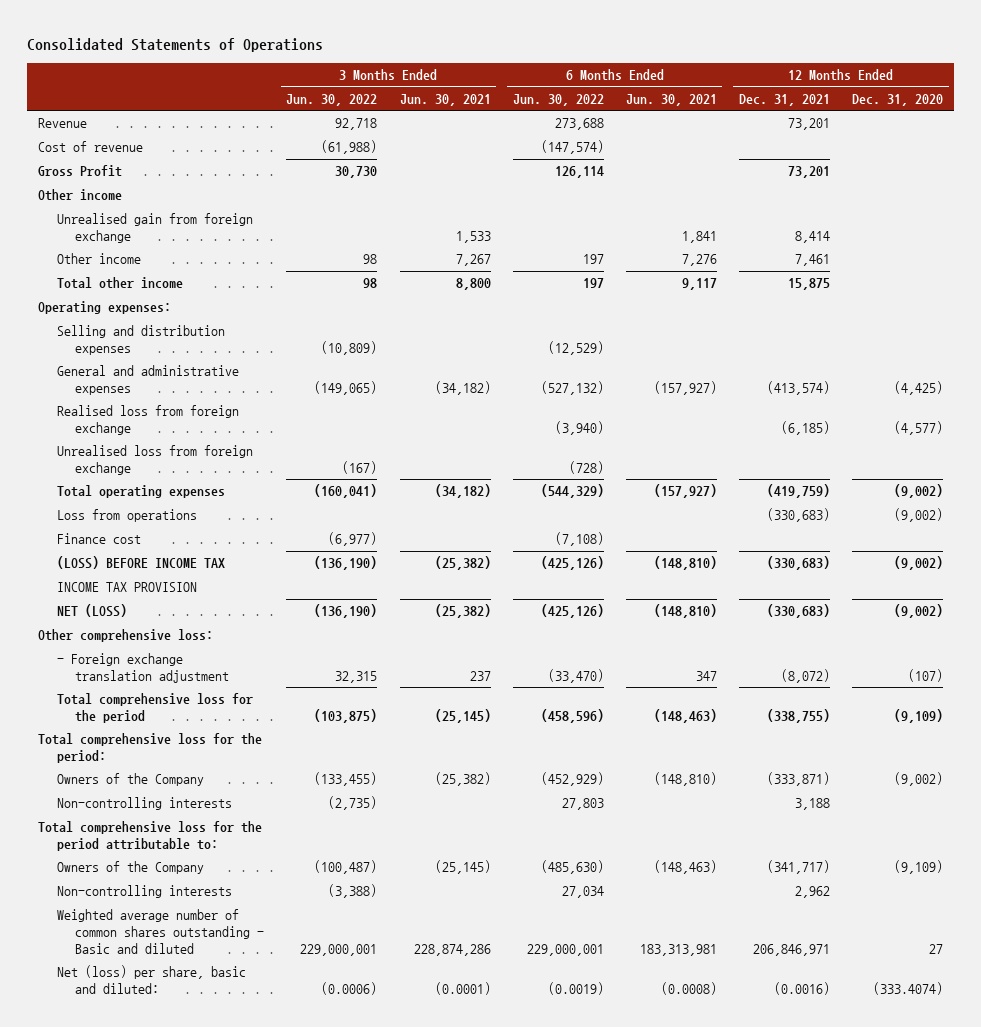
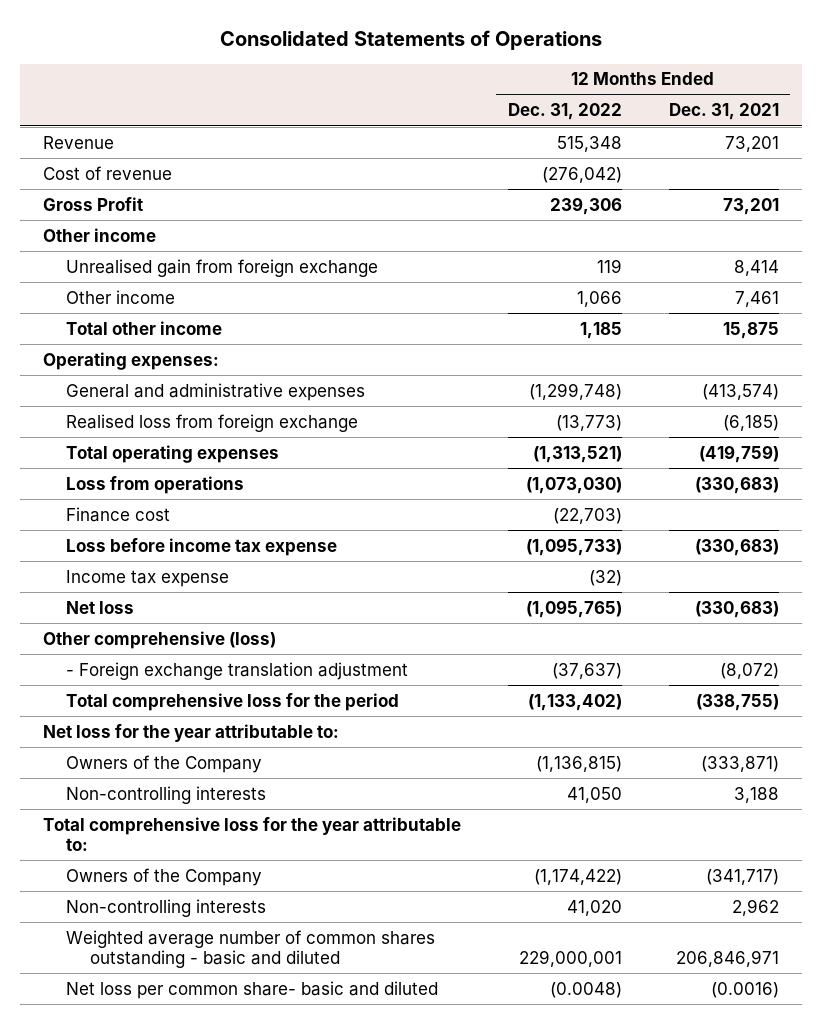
- | 3 Months Ended Jun. 30, 2022 | 3 Months Ended Jun. 30, 2021 | 6 Months Ended Jun. 30, 2022 | 6 Months Ended Jun. 30, 2021 | 12 Months Ended Dec. 31, 2021 | 12 Months Ended Dec. 31, 2020
+ | 12 Months Ended Dec. 31, 2022 | 12 Months Ended Dec. 31, 2021
- Selling and distribution expenses | (10,809) | | (12,529) | | |
- Unrealised loss from foreign exchange | (167) | | (728) | | |
- (LOSS) BEFORE INCOME TAX | (136,190) | (25,382) | (425,126) | (148,810) | (330,683) | (9,002)
- INCOME TAX PROVISION
- NET (LOSS) | (136,190) | (25,382) | (425,126) | (148,810) | (330,683) | (9,002)
- Other comprehensive loss:
+ Loss before income tax expense | (1,095,733) | (330,683)
+ Income tax expense | (32) |
+ Net loss | (1,095,765) | (330,683)
+ Other comprehensive (loss)
- Total comprehensive loss for the period:
+ Net loss for the year attributable to:
- Total comprehensive loss for the period attributable to:
+ Total comprehensive loss for the year attributable to:
- Weighted average number of common shares outstanding - Basic and diluted | 229,000,001 | 228,874,286 | 229,000,001 | 183,313,981 | 206,846,971 | 27
- Net (loss) per share, basic and diluted: | (0.0006) | (0.0001) | (0.0019) | (0.0008) | (0.0016) | (333.4074)
+ Weighted average number of common shares outstanding - basic and diluted | 229,000,001 | 206,846,971
+ Net loss per common share- basic and diluted | (0.0048) | (0.0016)

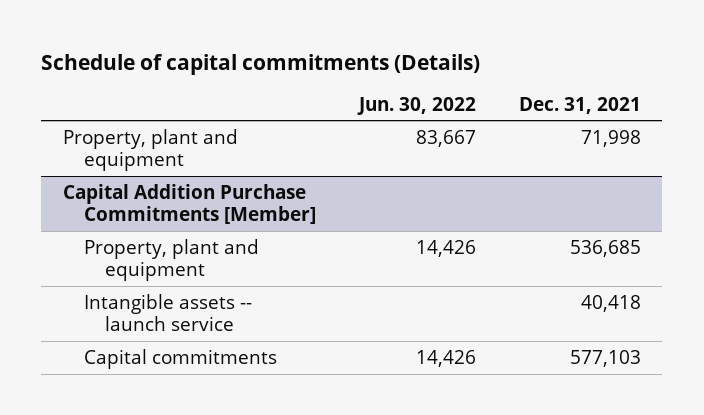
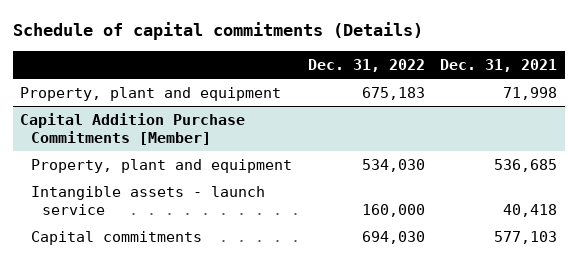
- | Jun. 30, 2022 | Dec. 31, 2021
+ | Dec. 31, 2022 | Dec. 31, 2021
@ Capital Addition Purchase Commitments [Member]
- Intangible assets -- launch service | | 40,418
+ Intangible assets - launch service | 160,000 | 40,418

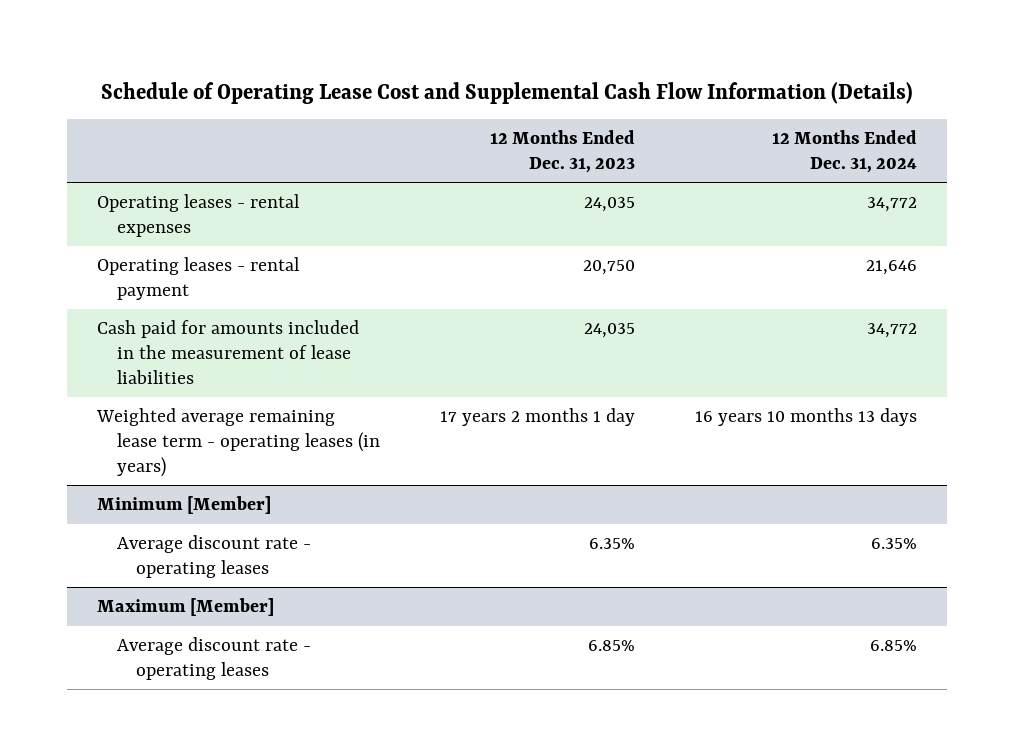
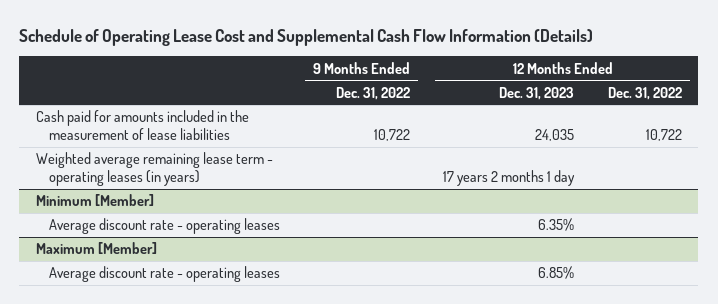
- | 12 Months Ended Dec. 31, 2023 | 12 Months Ended Dec. 31, 2024
+ | 9 Months Ended Dec. 31, 2022 | 12 Months Ended Dec. 31, 2023 | 12 Months Ended Dec. 31, 2022
- Operating leases - rental expenses | 24,035 | 34,772
- Operating leases - rental payment | 20,750 | 21,646

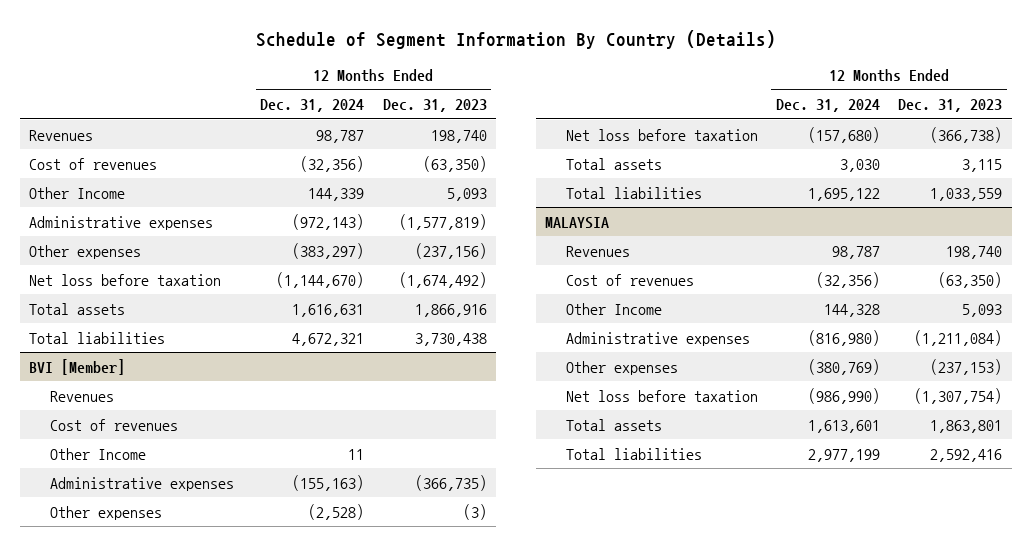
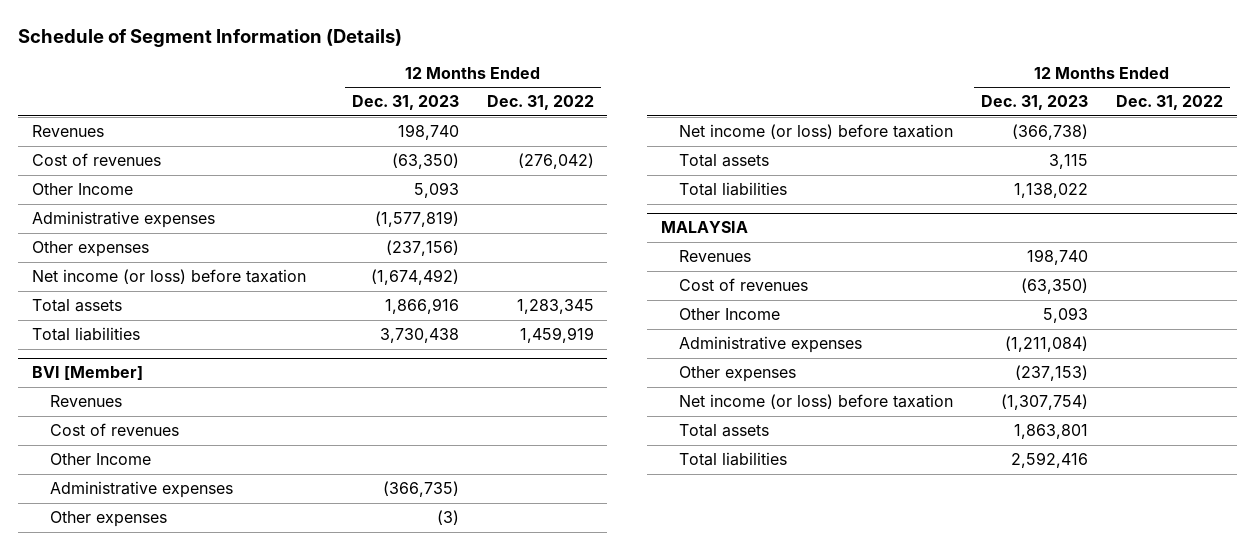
- Schedule of Segment Information By Country (Details)
+ Schedule of Segment Information (Details)
- | 12 Months Ended Dec. 31, 2024 | 12 Months Ended Dec. 31, 2023
+ | 12 Months Ended Dec. 31, 2023 | 12 Months Ended Dec. 31, 2022
- Net loss before taxation | (1,144,670) | (1,674,492)
+ Net income (or loss) before taxation | (1,674,492) |
@ BVI [Member]
- Net loss before taxation | (157,680) | (366,738)
+ Net income (or loss) before taxation | (366,738) |
- Total liabilities | 1,695,122 | 1,033,559
+ Total liabilities | 1,138,022 |
@ MALAYSIA
- Net loss before taxation | (986,990) | (1,307,754)
+ Net income (or loss) before taxation | (1,307,754) |

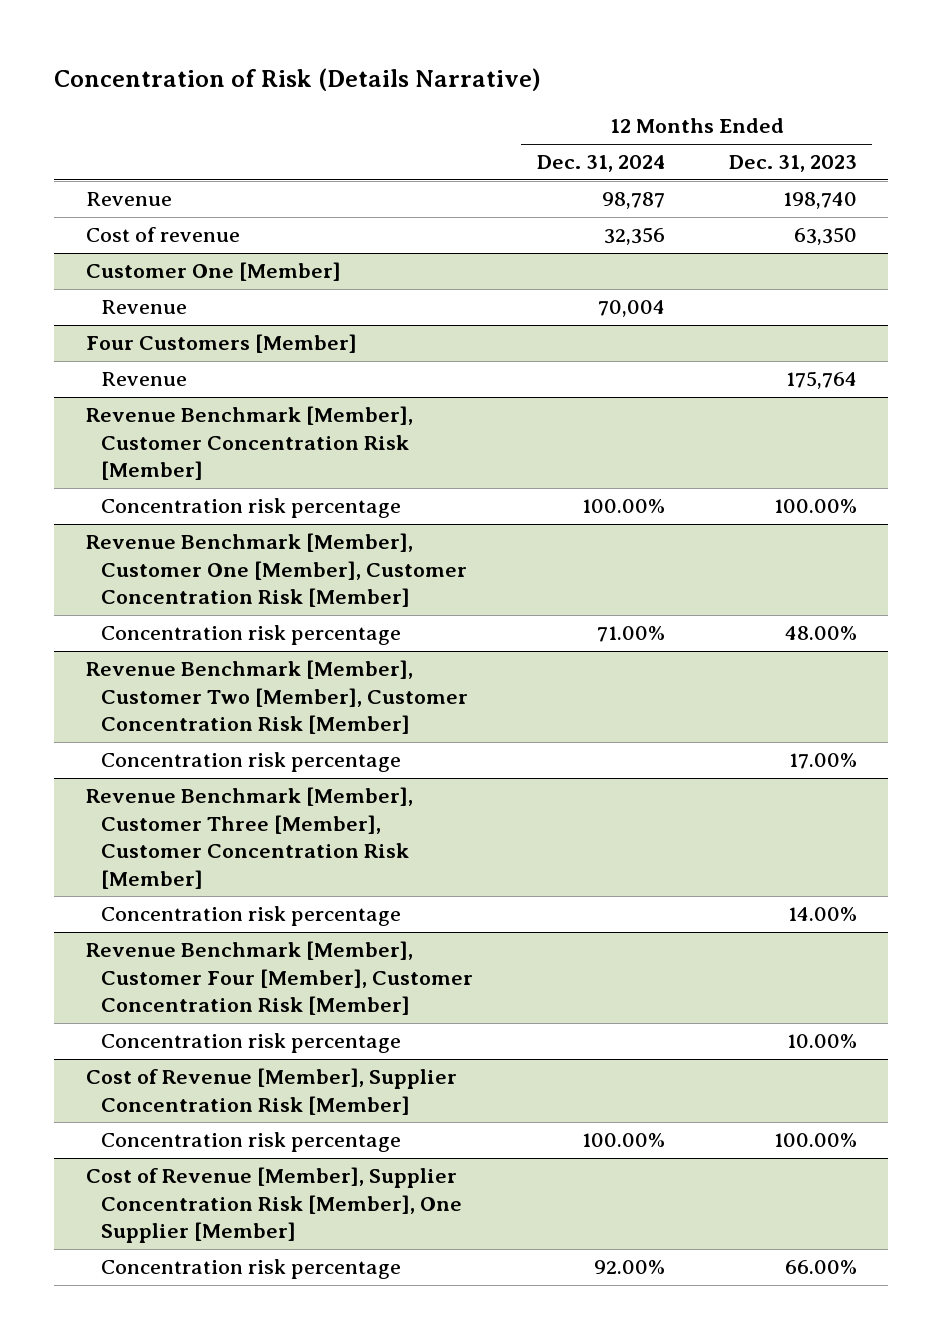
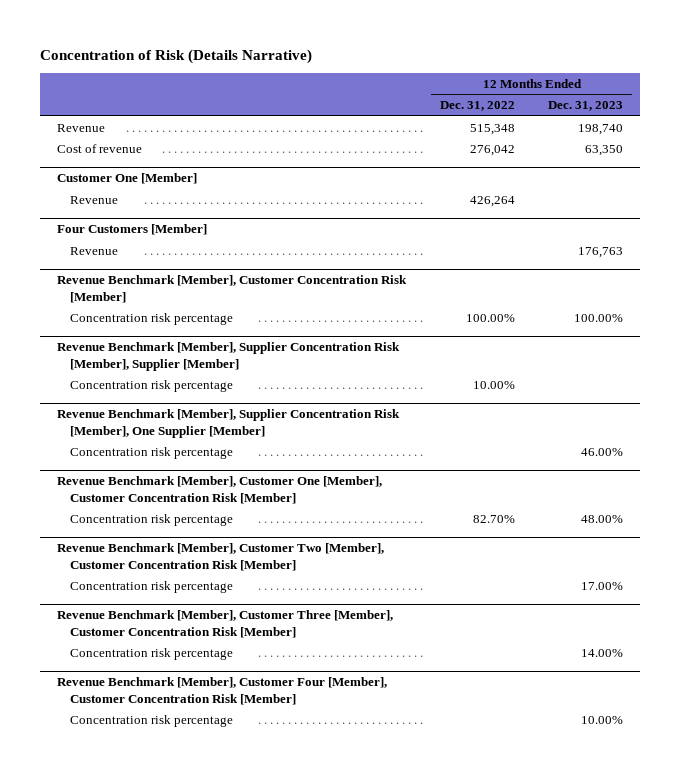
- | 12 Months Ended Dec. 31, 2024 | 12 Months Ended Dec. 31, 2023
+ | 12 Months Ended Dec. 31, 2022 | 12 Months Ended Dec. 31, 2023
@ Four Customers [Member]
- Revenue | | 175,764
+ Revenue | | 176,763
+ Revenue Benchmark [Member], Supplier Concentration Risk [Member], Supplier [Member]
+ Concentration risk percentage | 10.00% |
+ Revenue Benchmark [Member], Supplier Concentration Risk [Member], One Supplier [Member]
+ Concentration risk percentage | | 46.00%
- Cost of Revenue [Member], Supplier Concentration Risk [Member]
- Concentration risk percentage | 100.00% | 100.00%
- Cost of Revenue [Member], Supplier Concentration Risk [Member], One Supplier [Member]
- Concentration risk percentage | 92.00% | 66.00%

